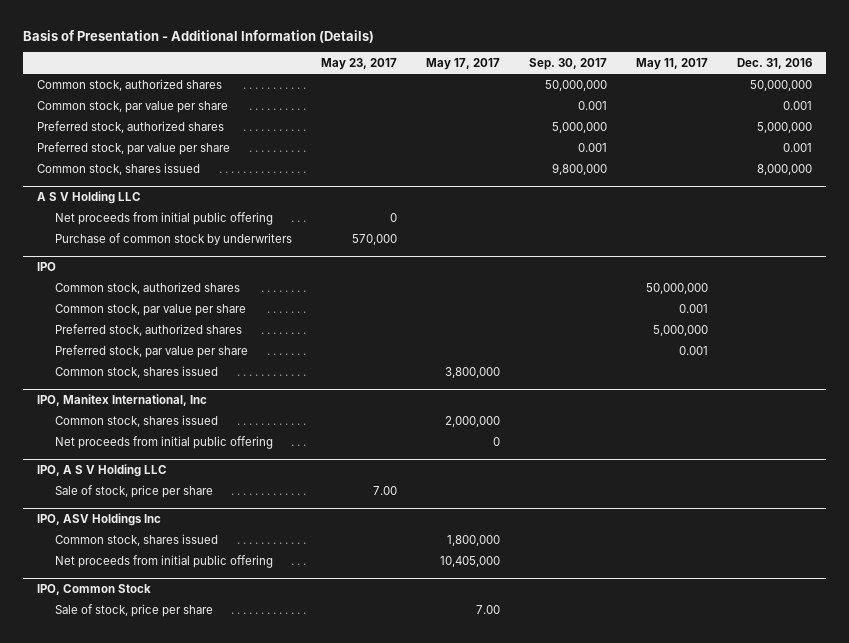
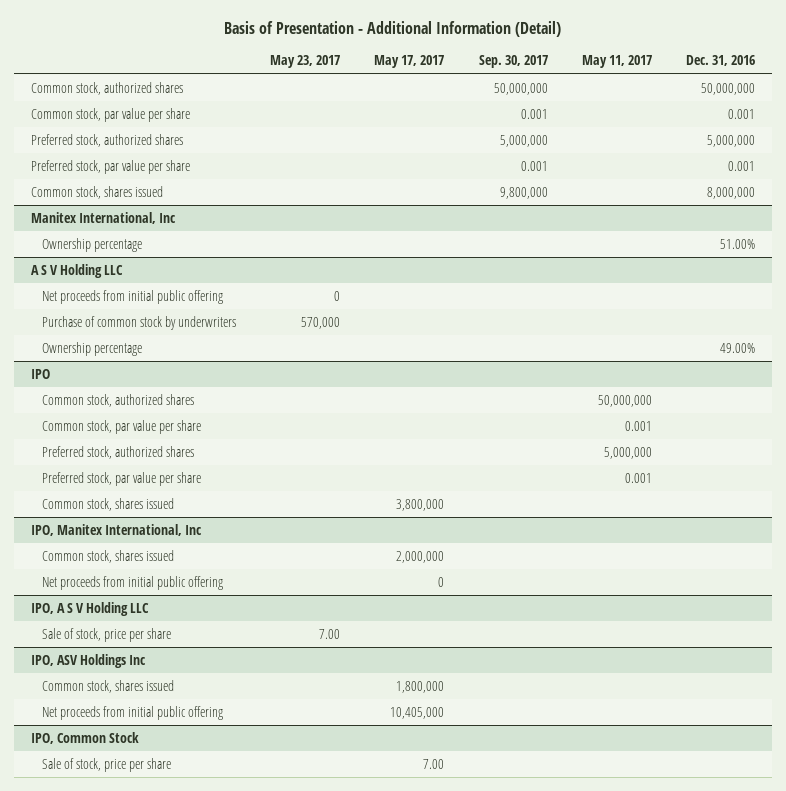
- Basis of Presentation - Additional Information (Details)
+ Basis of Presentation - Additional Information (Detail)
+ Manitex International, Inc
+ Ownership percentage | | | | | 51.00%
@ A S V Holding LLC
+ Ownership percentage | | | | | 49.00%

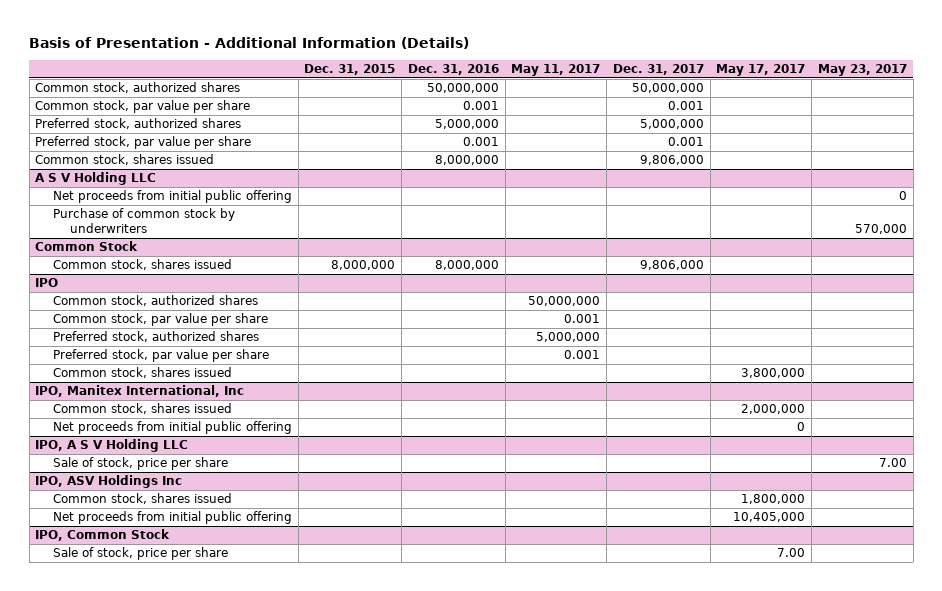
- Basis of Presentation - Additional Information (Detail)
+ Basis of Presentation - Additional Information (Details)
- | May 23, 2017 | May 17, 2017 | Sep. 30, 2017 | May 11, 2017 | Dec. 31, 2016
+ | Dec. 31, 2015 | Dec. 31, 2016 | May 11, 2017 | Dec. 31, 2017 | May 17, 2017 | May 23, 2017
- Manitex International, Inc
- Ownership percentage | | | | | 51.00%
@ A S V Holding LLC
- Ownership percentage | | | | | 49.00%
+ Common Stock
+ Common stock, shares issued | 8,000,000 | 8,000,000 | | 9,806,000 | |

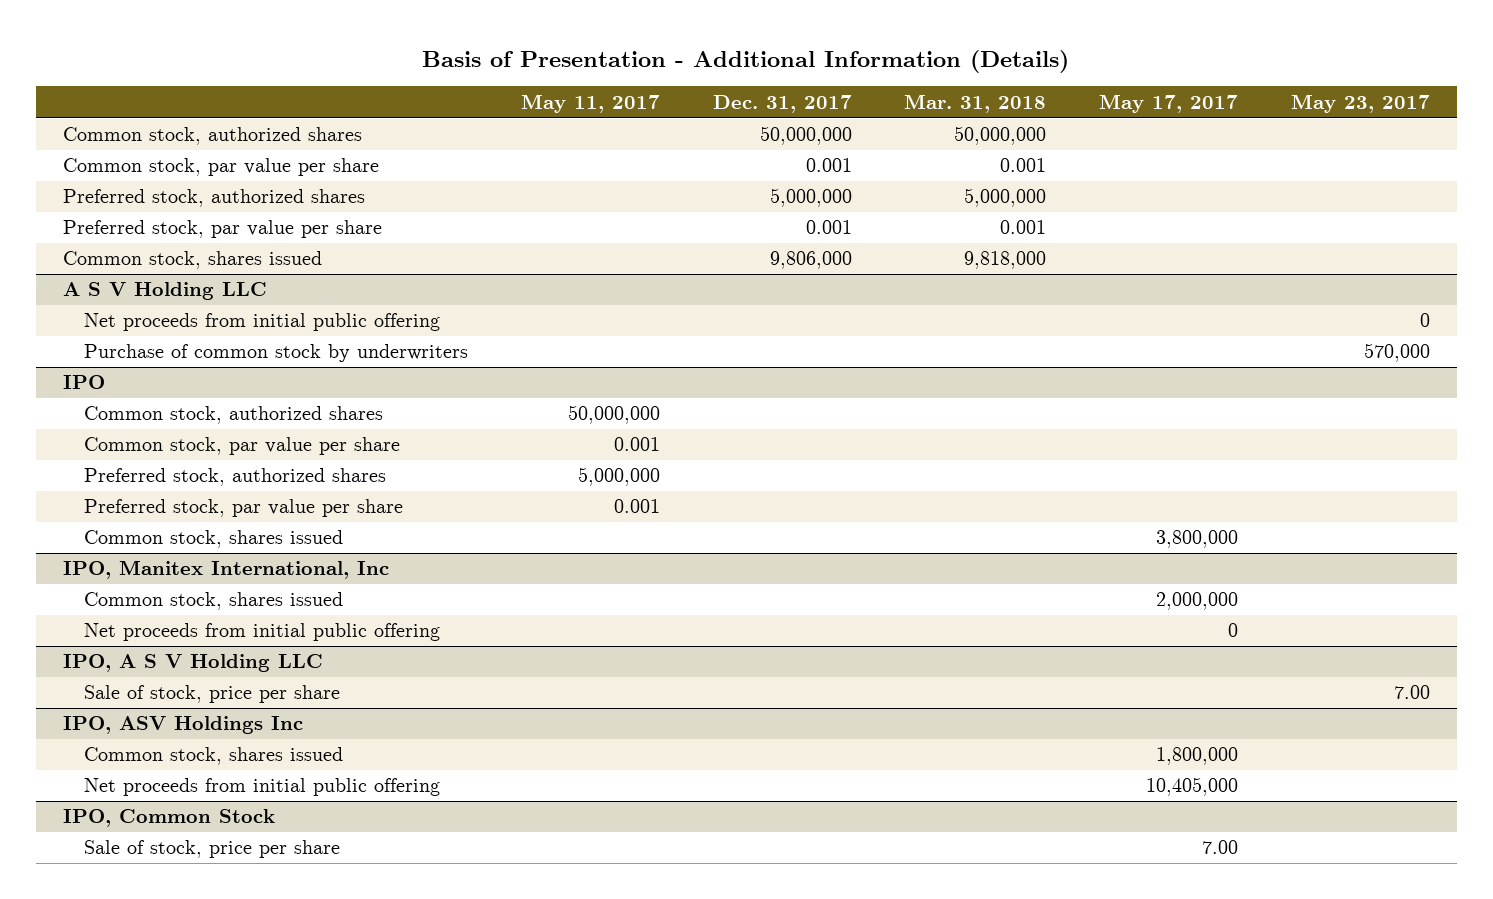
- | Dec. 31, 2015 | Dec. 31, 2016 | May 11, 2017 | Dec. 31, 2017 | May 17, 2017 | May 23, 2017
+ | May 11, 2017 | Dec. 31, 2017 | Mar. 31, 2018 | May 17, 2017 | May 23, 2017
- Common Stock
- Common stock, shares issued | 8,000,000 | 8,000,000 | | 9,806,000 | |

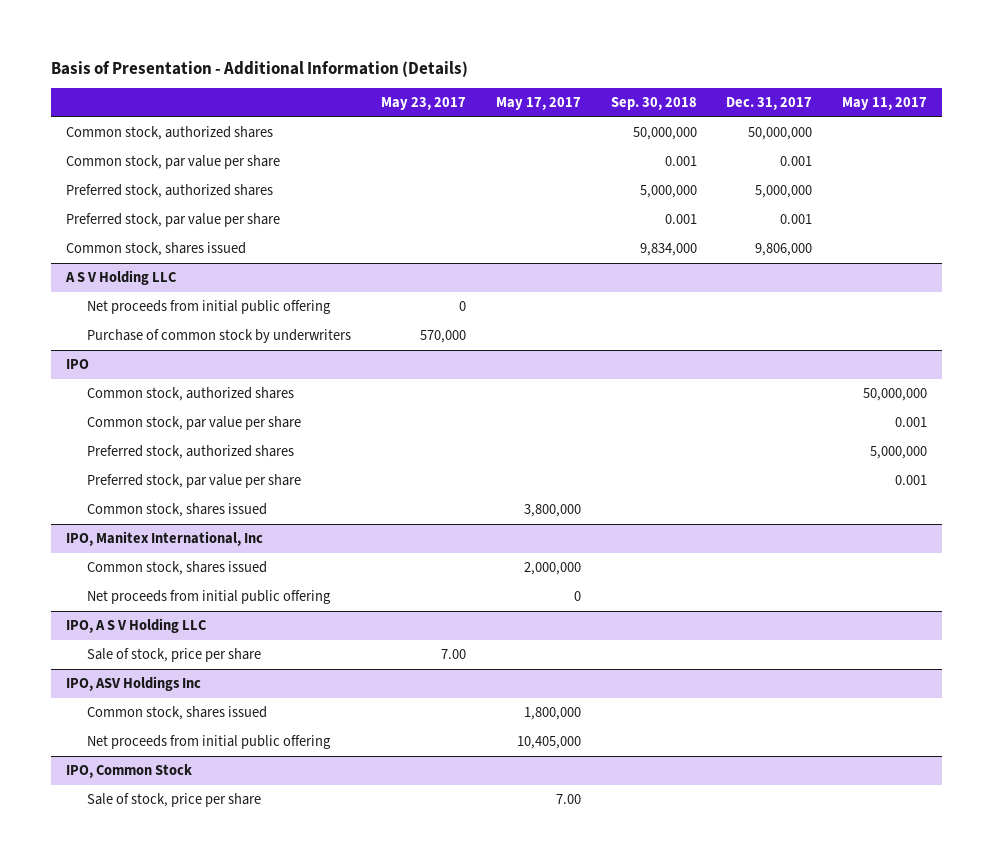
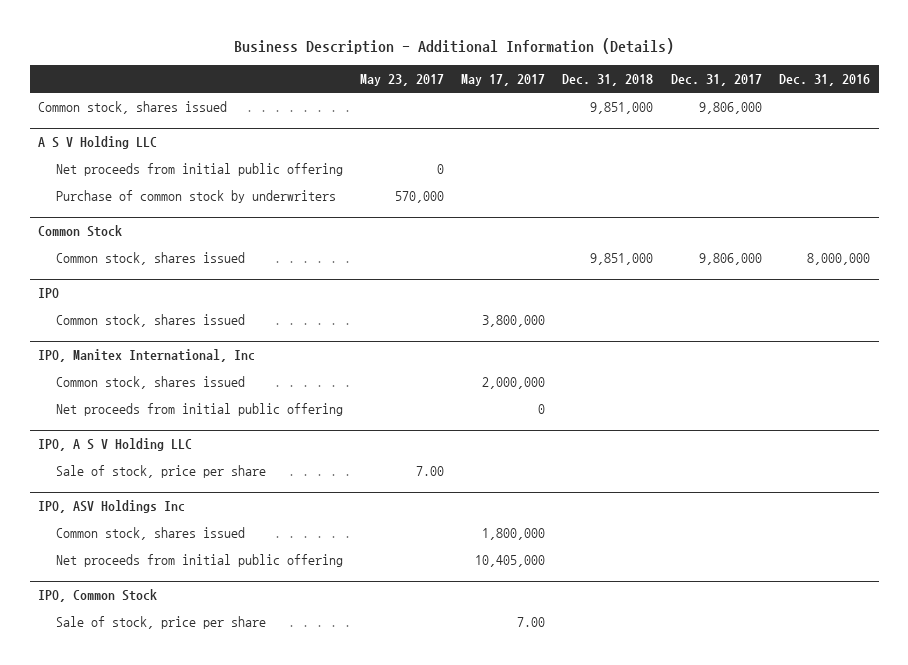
- Basis of Presentation - Additional Information (Details)
+ Business Description - Additional Information (Details)
- | May 23, 2017 | May 17, 2017 | Sep. 30, 2018 | Dec. 31, 2017 | May 11, 2017
+ | May 23, 2017 | May 17, 2017 | Dec. 31, 2018 | Dec. 31, 2017 | Dec. 31, 2016
- Common stock, authorized shares | | | 50,000,000 | 50,000,000 |
- Common stock, par value per share | | | 0.001 | 0.001 |
- Preferred stock, authorized shares | | | 5,000,000 | 5,000,000 |
- Preferred stock, par value per share | | | 0.001 | 0.001 |
+ Common Stock
+ Common stock, shares issued | | | 9,851,000 | 9,806,000 | 8,000,000
@ IPO
- Common stock, authorized shares | | | | | 50,000,000
- Common stock, par value per share | | | | | 0.001
- Preferred stock, authorized shares | | | | | 5,000,000
- Preferred stock, par value per share | | | | | 0.001

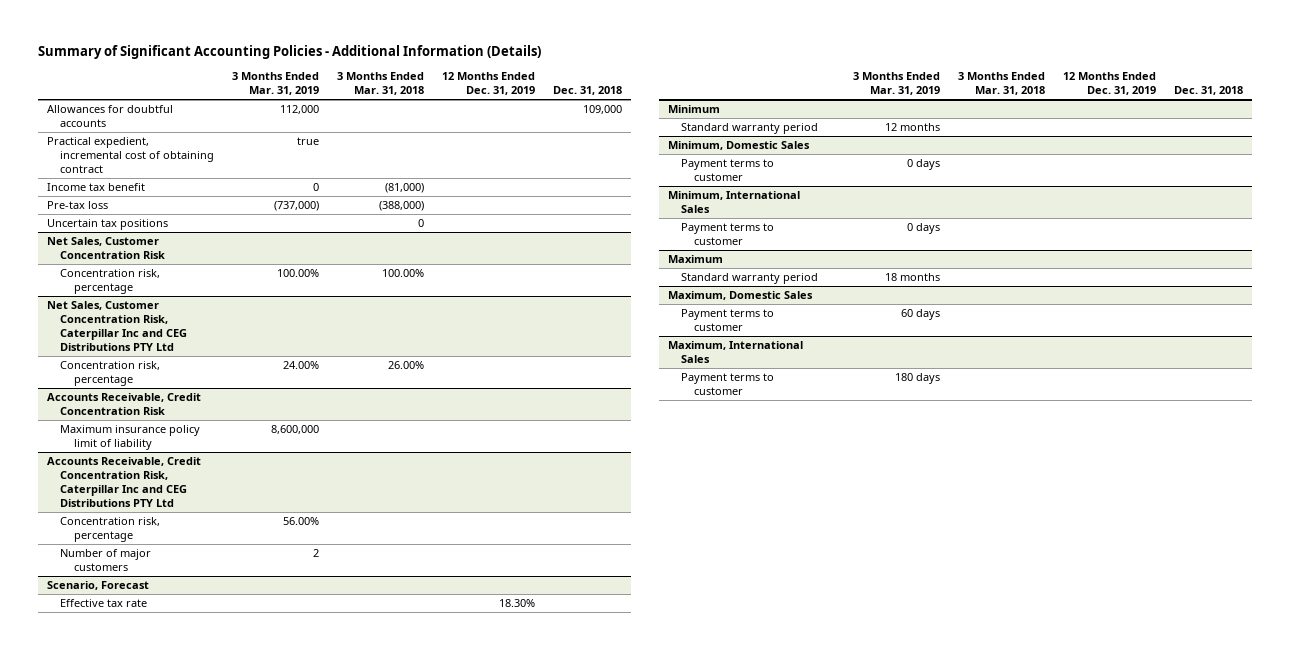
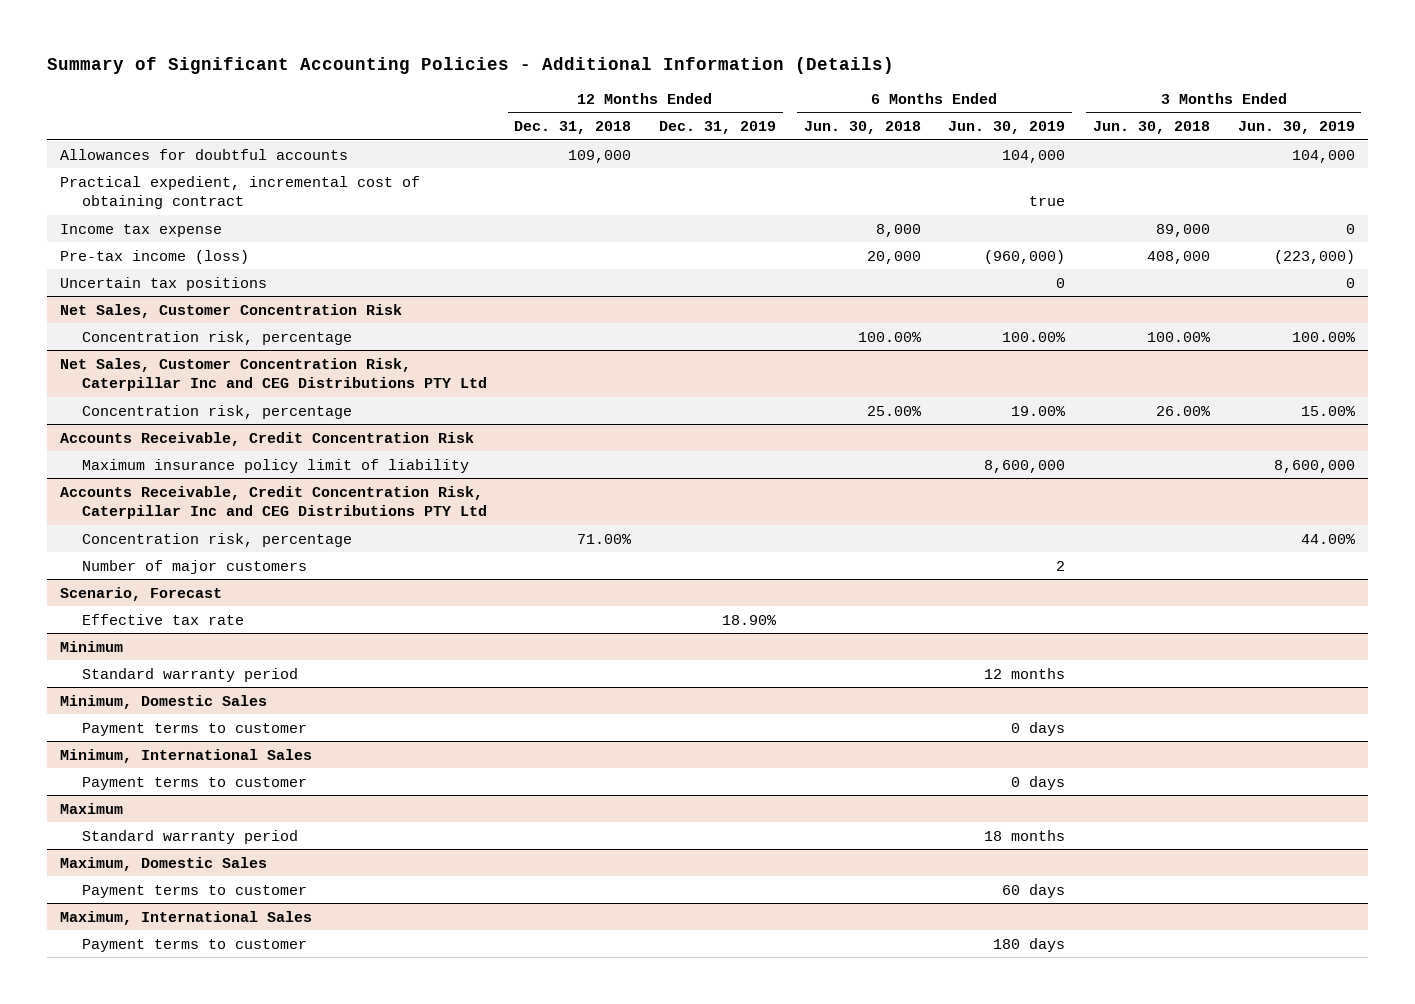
- | 3 Months Ended Mar. 31, 2019 | 3 Months Ended Mar. 31, 2018 | 12 Months Ended Dec. 31, 2019 | Dec. 31, 2018
+ | 12 Months Ended Dec. 31, 2018 | 12 Months Ended Dec. 31, 2019 | 6 Months Ended Jun. 30, 2018 | 6 Months Ended Jun. 30, 2019 | 3 Months Ended Jun. 30, 2018 | 3 Months Ended Jun. 30, 2019
- Income tax benefit | 0 | (81,000) | |
- Pre-tax loss | (737,000) | (388,000) | |
+ Income tax expense | | | 8,000 | | 89,000 | 0
+ Pre-tax income (loss) | | | 20,000 | (960,000) | 408,000 | (223,000)
@ Scenario, Forecast
- Effective tax rate | | | 18.30% |
+ Effective tax rate | | 18.90% | | | |

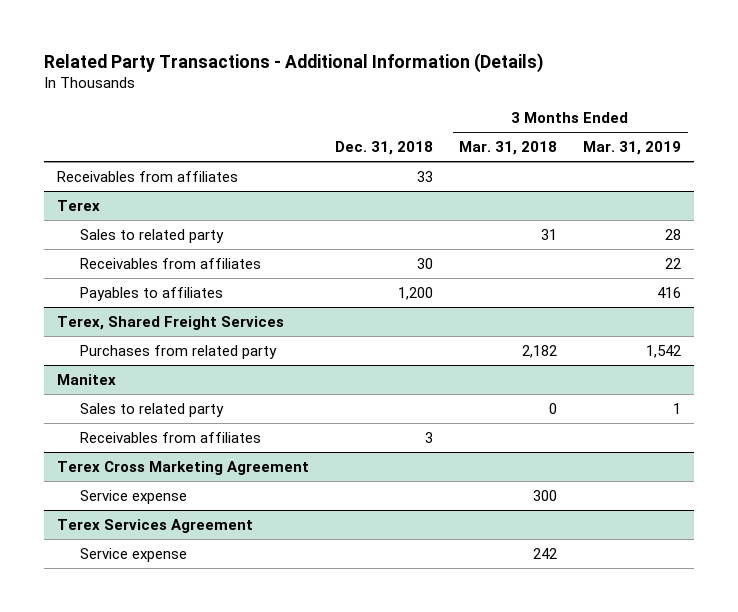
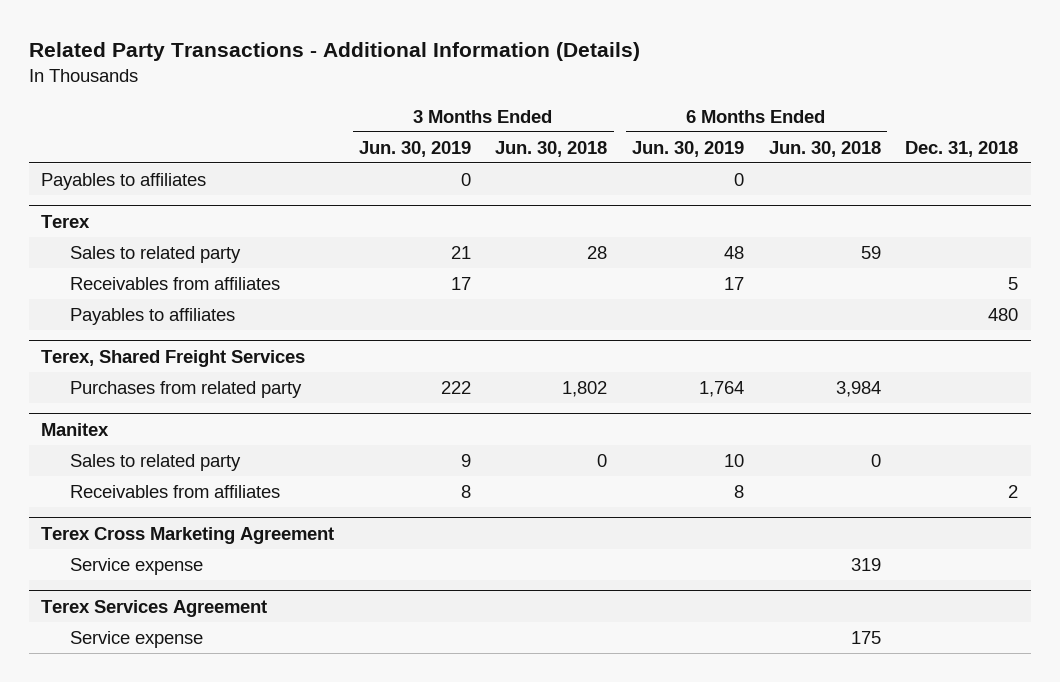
- | Dec. 31, 2018 | 3 Months Ended Mar. 31, 2018 | 3 Months Ended Mar. 31, 2019
+ | 3 Months Ended Jun. 30, 2019 | 3 Months Ended Jun. 30, 2018 | 6 Months Ended Jun. 30, 2019 | 6 Months Ended Jun. 30, 2018 | Dec. 31, 2018
- Receivables from affiliates | 33 | |
+ Payables to affiliates | 0 | | 0 | |
@ Terex
- Receivables from affiliates | 30 | | 22
- Payables to affiliates | 1,200 | | 416
+ Receivables from affiliates | 17 | | 17 | | 5
+ Payables to affiliates | | | | | 480
@ Manitex
- Receivables from affiliates | 3 | |
+ Receivables from affiliates | 8 | | 8 | | 2

